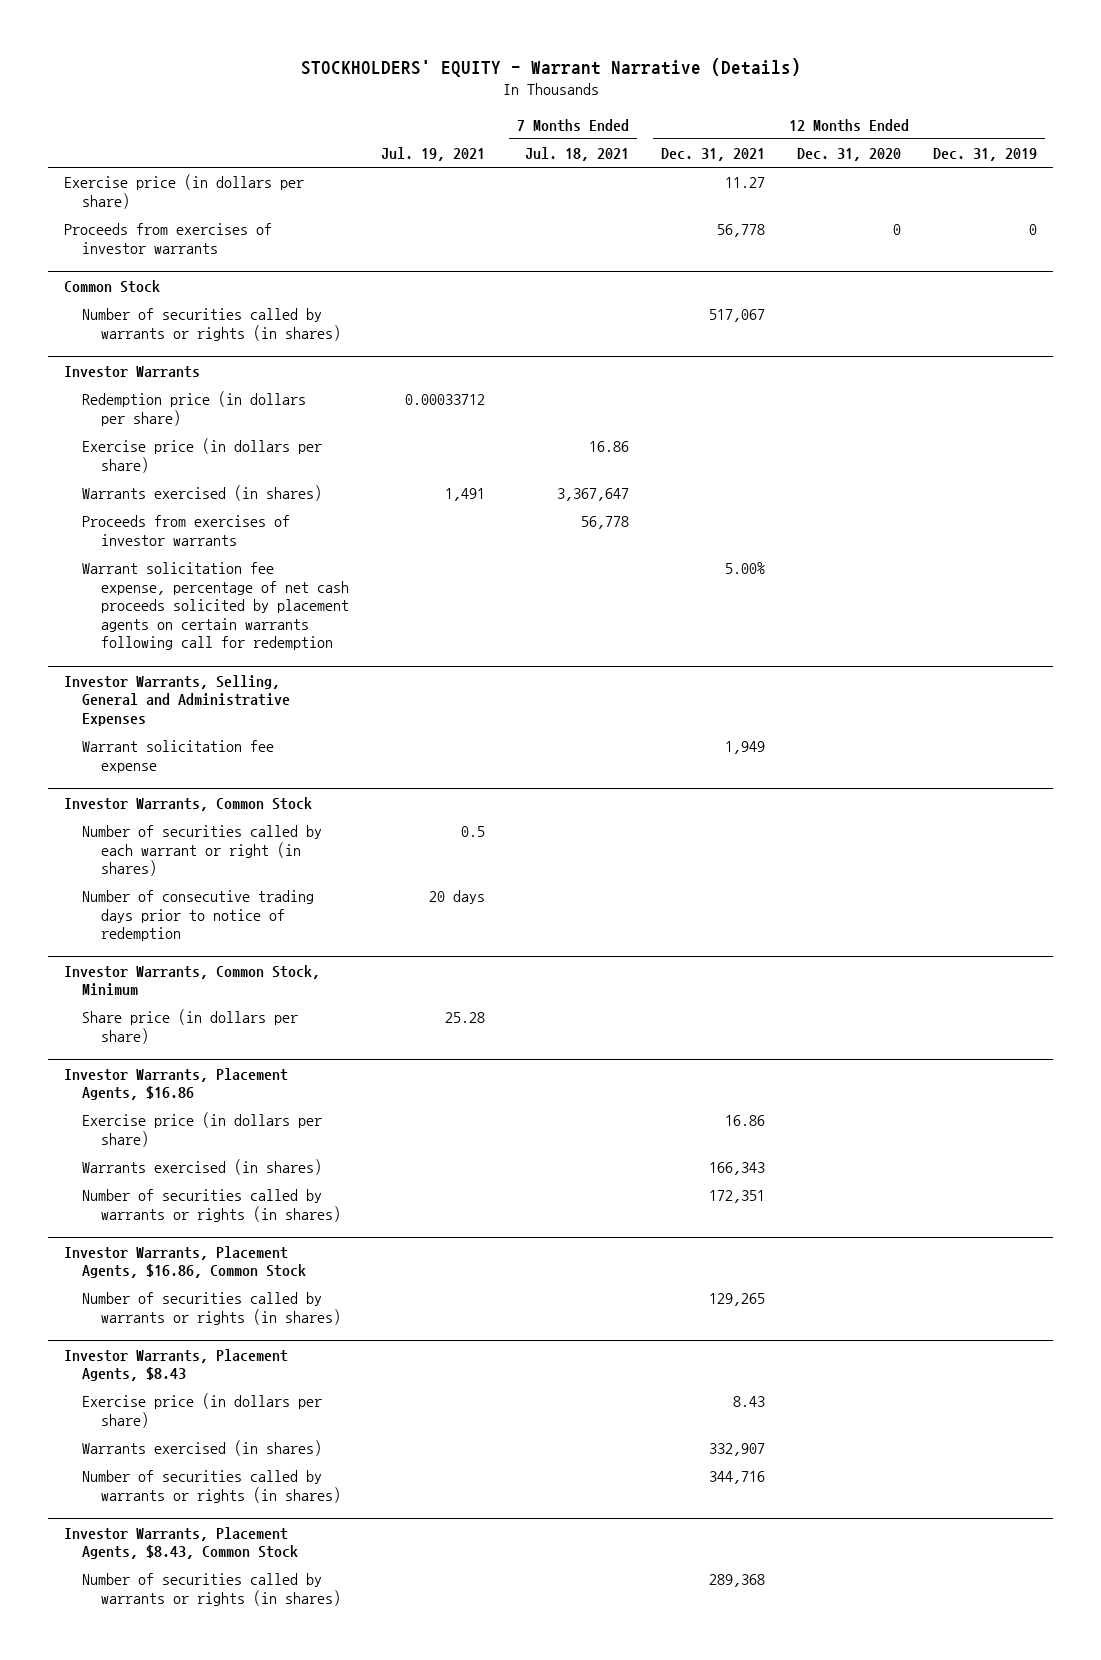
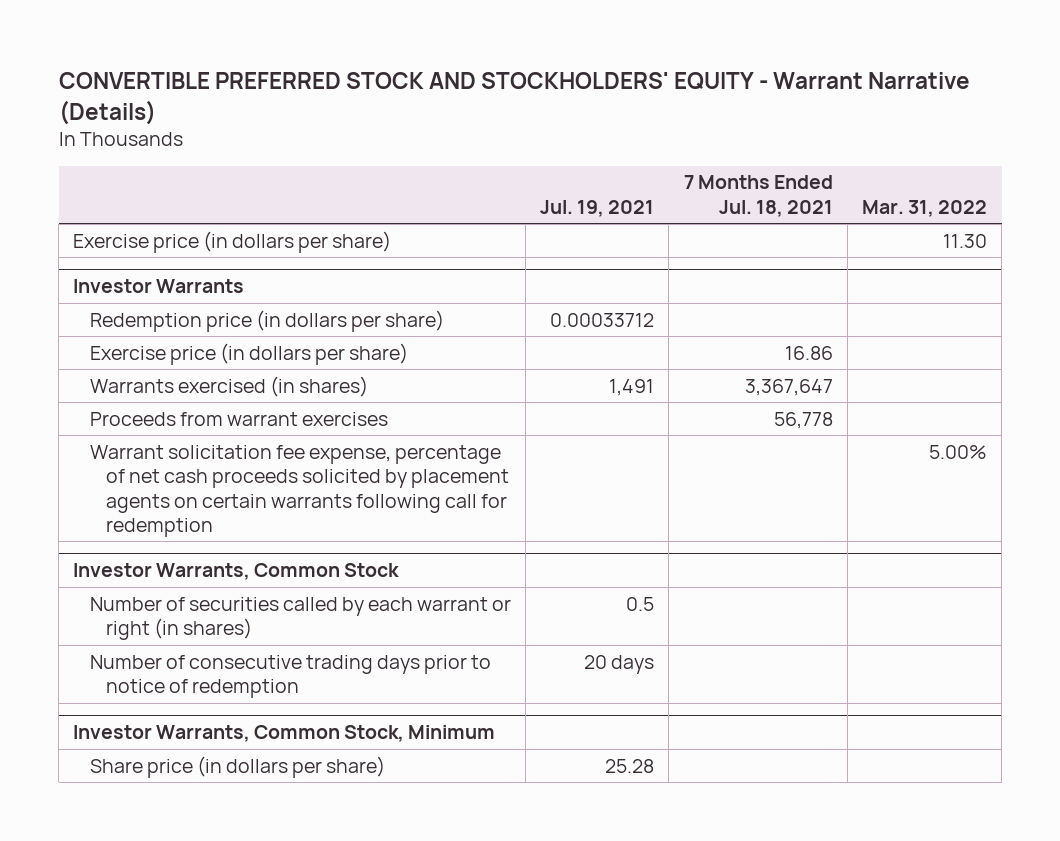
- STOCKHOLDERS' EQUITY - Warrant Narrative (Details)
+ CONVERTIBLE PREFERRED STOCK AND STOCKHOLDERS' EQUITY - Warrant Narrative (Details)
- | Jul. 19, 2021 | 7 Months Ended Jul. 18, 2021 | 12 Months Ended Dec. 31, 2021 | 12 Months Ended Dec. 31, 2020 | 12 Months Ended Dec. 31, 2019
+ | Jul. 19, 2021 | 7 Months Ended Jul. 18, 2021 | Mar. 31, 2022
- Proceeds from exercises of investor warrants | | | 56,778 | 0 | 0
- Common Stock
- Number of securities called by warrants or rights (in shares) | | | 517,067 | |
@ Investor Warrants
- Proceeds from exercises of investor warrants | | 56,778 | | |
+ Proceeds from warrant exercises | | 56,778 |
- Investor Warrants, Selling, General and Administrative Expenses
- Warrant solicitation fee expense | | | 1,949 | |
- Investor Warrants, Placement Agents, $16.86
- Exercise price (in dollars per share) | | | 16.86 | |
- Warrants exercised (in shares) | | | 166,343 | |
- Number of securities called by warrants or rights (in shares) | | | 172,351 | |
- Investor Warrants, Placement Agents, $16.86, Common Stock
- Number of securities called by warrants or rights (in shares) | | | 129,265 | |
- Investor Warrants, Placement Agents, $8.43
- Exercise price (in dollars per share) | | | 8.43 | |
- Warrants exercised (in shares) | | | 332,907 | |
- Number of securities called by warrants or rights (in shares) | | | 344,716 | |
- Investor Warrants, Placement Agents, $8.43, Common Stock
- Number of securities called by warrants or rights (in shares) | | | 289,368 | |

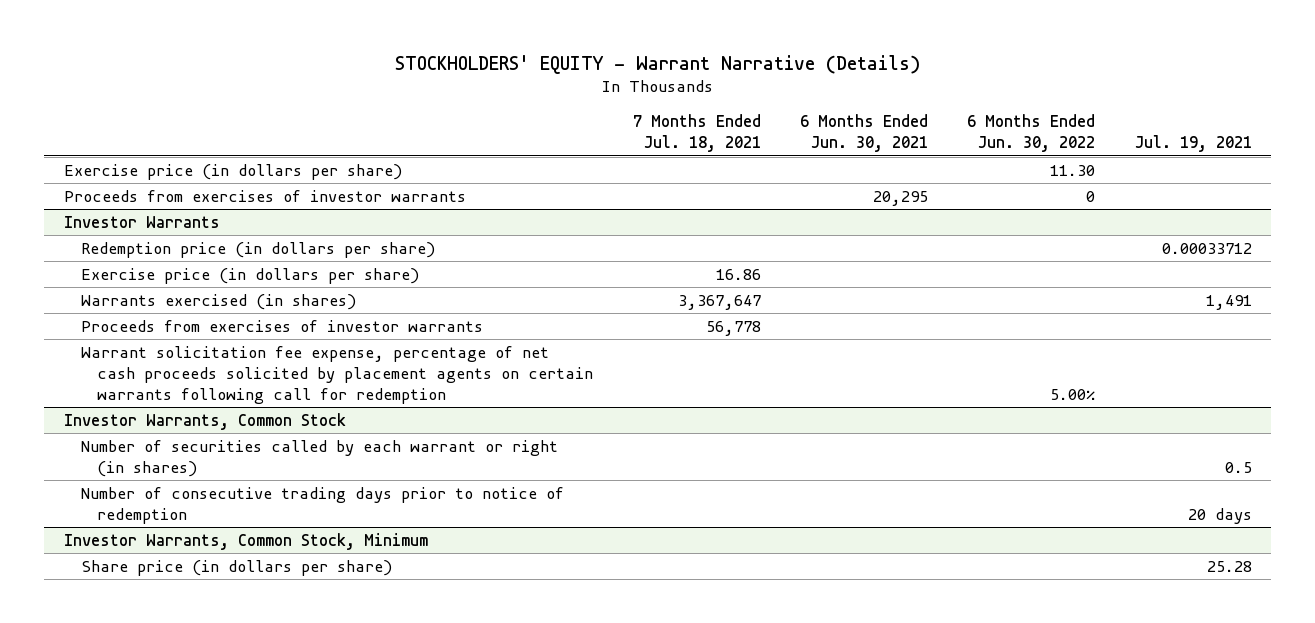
- CONVERTIBLE PREFERRED STOCK AND STOCKHOLDERS' EQUITY - Warrant Narrative (Details)
+ STOCKHOLDERS' EQUITY - Warrant Narrative (Details)
- | Jul. 19, 2021 | 7 Months Ended Jul. 18, 2021 | Mar. 31, 2022
+ | 7 Months Ended Jul. 18, 2021 | 6 Months Ended Jun. 30, 2021 | 6 Months Ended Jun. 30, 2022 | Jul. 19, 2021
+ Proceeds from exercises of investor warrants | | 20,295 | 0 |
@ Investor Warrants
- Proceeds from warrant exercises | | 56,778 |
+ Proceeds from exercises of investor warrants | 56,778 | | |

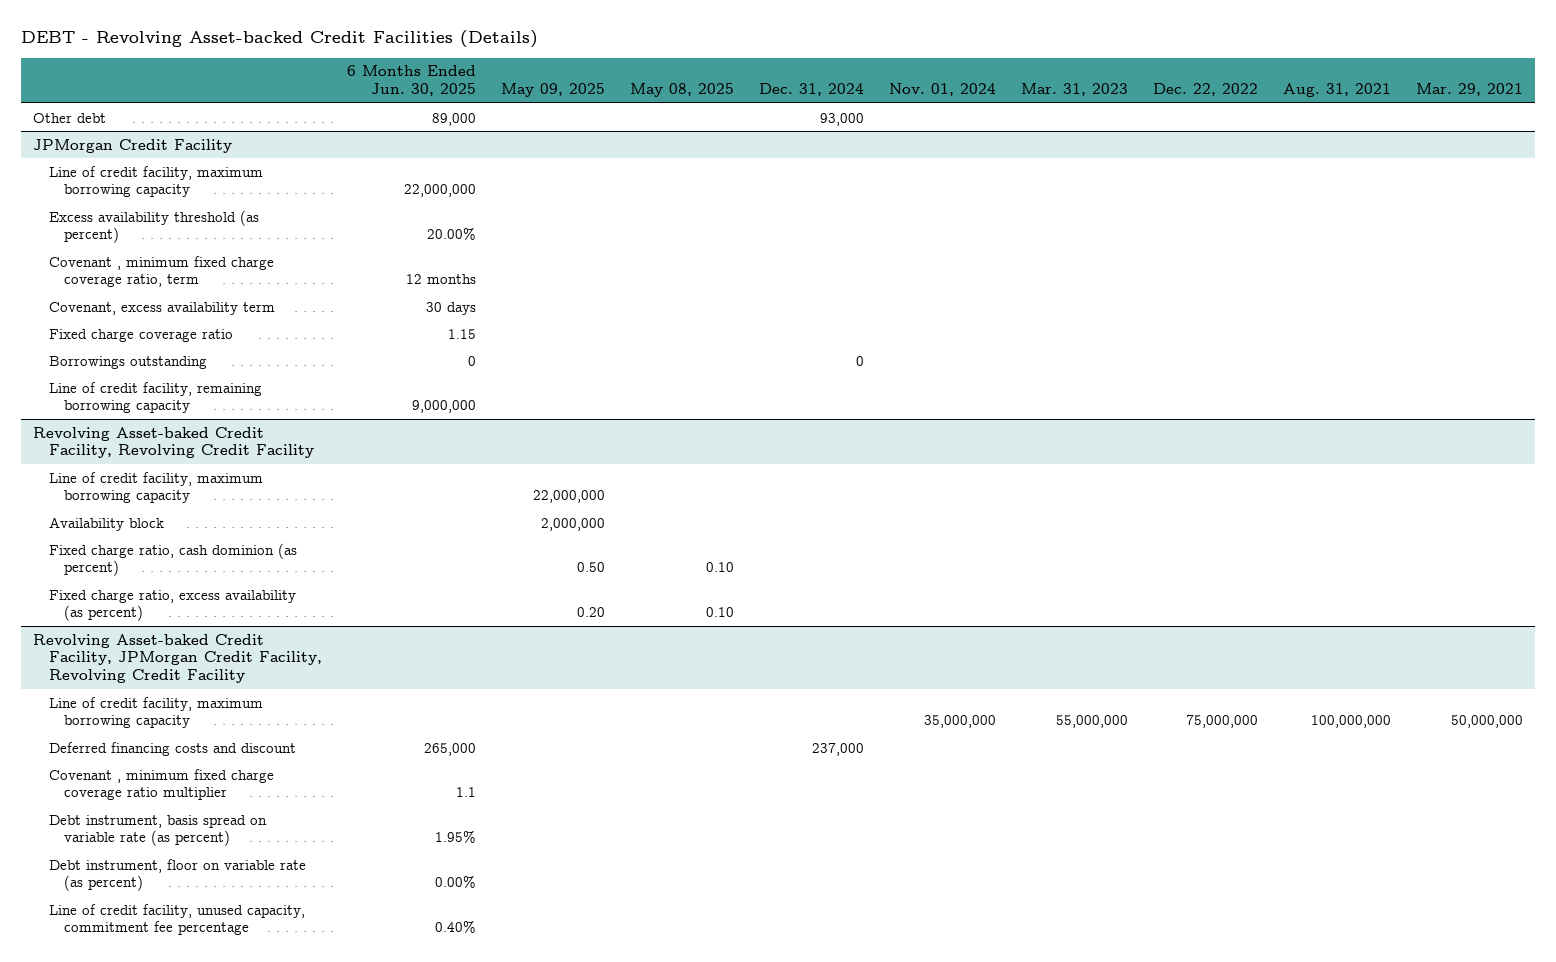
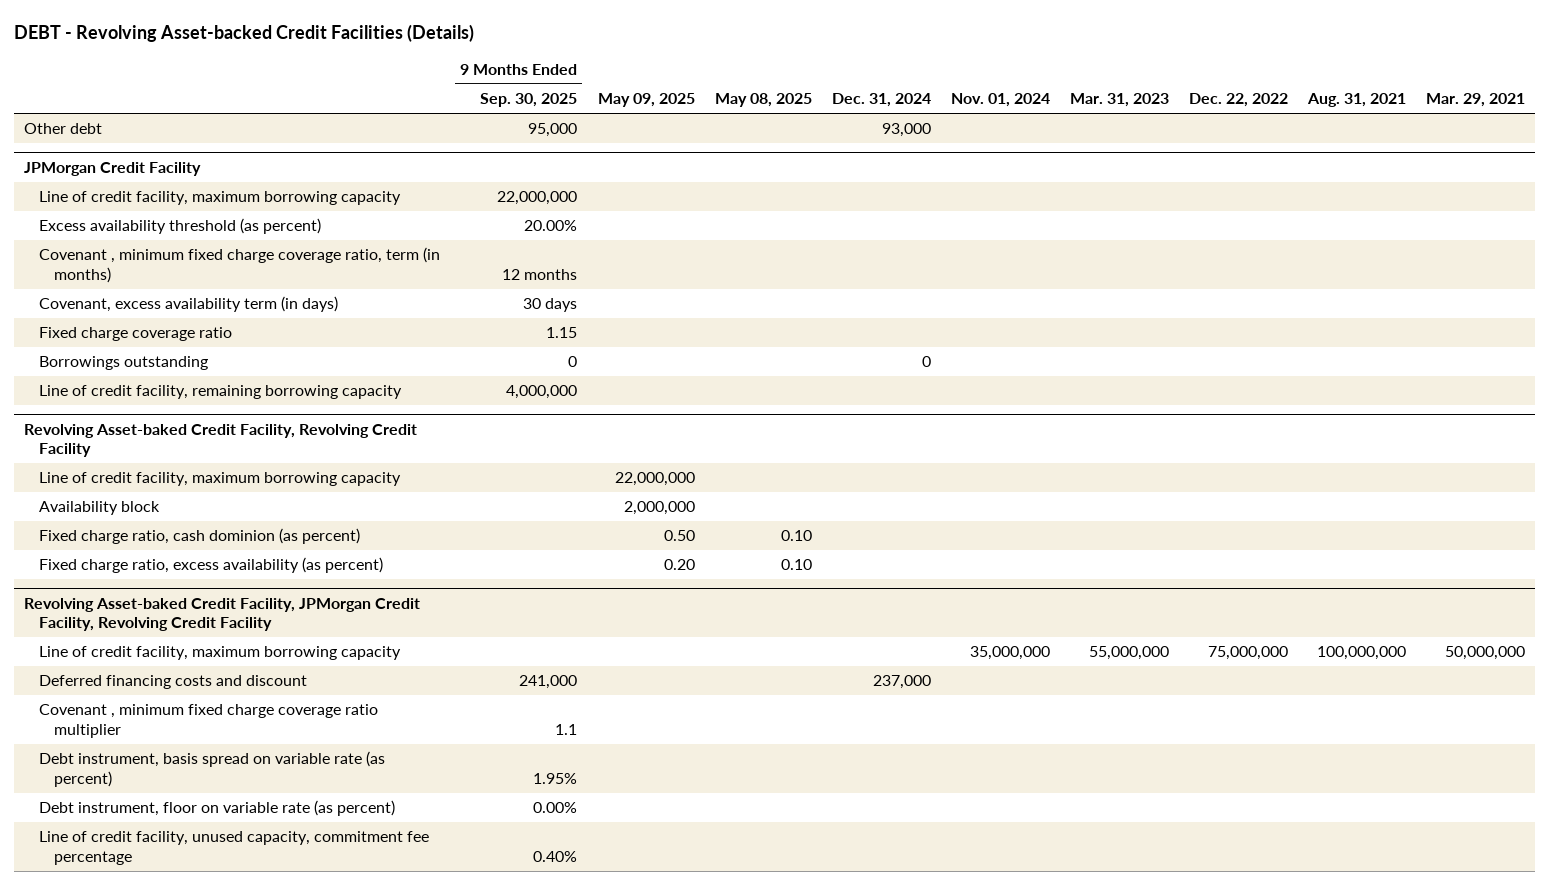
- | 6 Months Ended Jun. 30, 2025 | May 09, 2025 | May 08, 2025 | Dec. 31, 2024 | Nov. 01, 2024 | Mar. 31, 2023 | Dec. 22, 2022 | Aug. 31, 2021 | Mar. 29, 2021
+ | 9 Months Ended Sep. 30, 2025 | May 09, 2025 | May 08, 2025 | Dec. 31, 2024 | Nov. 01, 2024 | Mar. 31, 2023 | Dec. 22, 2022 | Aug. 31, 2021 | Mar. 29, 2021
@ JPMorgan Credit Facility
- Covenant , minimum fixed charge coverage ratio, term | 12 months | | | | | | | |
- Covenant, excess availability term | 30 days | | | | | | | |
+ Covenant , minimum fixed charge coverage ratio, term (in months) | 12 months | | | | | | | |
+ Covenant, excess availability term (in days) | 30 days | | | | | | | |

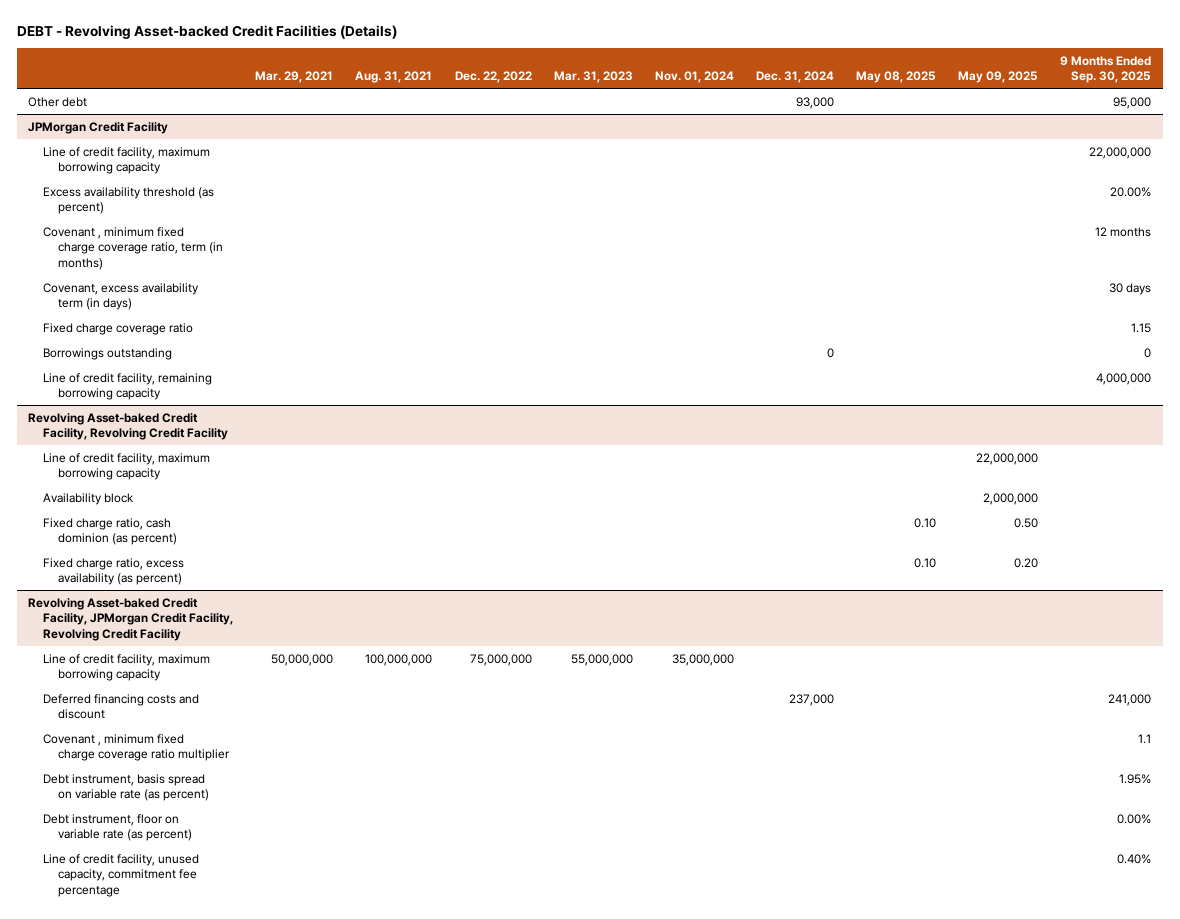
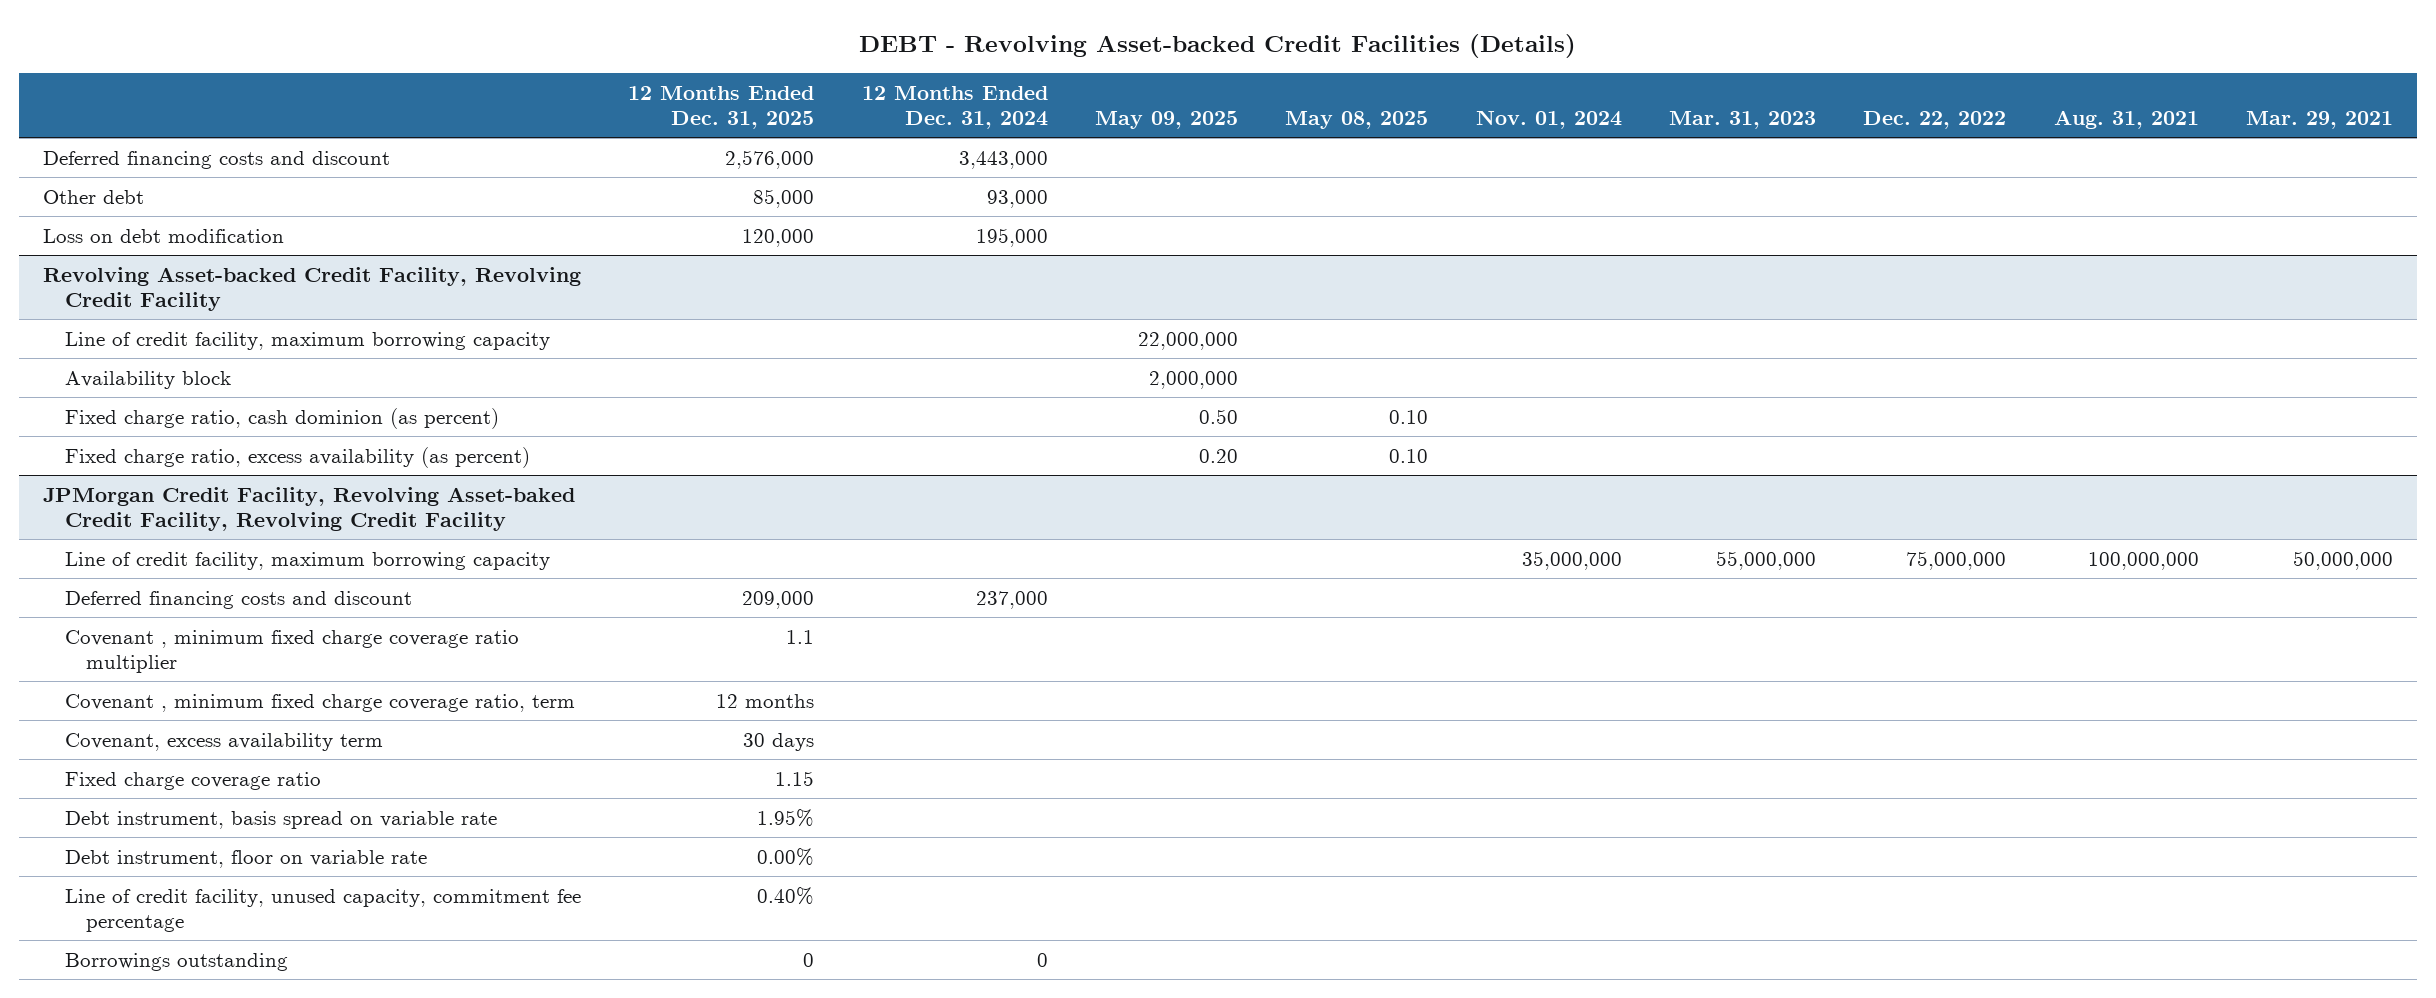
- | Mar. 29, 2021 | Aug. 31, 2021 | Dec. 22, 2022 | Mar. 31, 2023 | Nov. 01, 2024 | Dec. 31, 2024 | May 08, 2025 | May 09, 2025 | 9 Months Ended Sep. 30, 2025
+ | 12 Months Ended Dec. 31, 2025 | 12 Months Ended Dec. 31, 2024 | May 09, 2025 | May 08, 2025 | Nov. 01, 2024 | Mar. 31, 2023 | Dec. 22, 2022 | Aug. 31, 2021 | Mar. 29, 2021
+ Deferred financing costs and discount | 2,576,000 | 3,443,000 | | | | | | |
- JPMorgan Credit Facility
- Line of credit facility, maximum borrowing capacity | | | | | | | | | 22,000,000
- Excess availability threshold (as percent) | | | | | | | | | 20.00%
- Covenant , minimum fixed charge coverage ratio, term (in months) | | | | | | | | | 12 months
- Covenant, excess availability term (in days) | | | | | | | | | 30 days
- Fixed charge coverage ratio | | | | | | | | | 1.15
- Borrowings outstanding | | | | | | 0 | | | 0
- Line of credit facility, remaining borrowing capacity | | | | | | | | | 4,000,000
- Revolving Asset-baked Credit Facility, Revolving Credit Facility
+ Loss on debt modification | 120,000 | 195,000 | | | | | | |
+ Revolving Asset-backed Credit Facility, Revolving Credit Facility
- Revolving Asset-baked Credit Facility, JPMorgan Credit Facility, Revolving Credit Facility
+ JPMorgan Credit Facility, Revolving Asset-baked Credit Facility, Revolving Credit Facility
- Debt instrument, basis spread on variable rate (as percent) | | | | | | | | | 1.95%
- Debt instrument, floor on variable rate (as percent) | | | | | | | | | 0.00%
+ Covenant , minimum fixed charge coverage ratio, term | 12 months | | | | | | | |
+ Covenant, excess availability term | 30 days | | | | | | | |
+ Fixed charge coverage ratio | 1.15 | | | | | | | |
+ Debt instrument, basis spread on variable rate | 1.95% | | | | | | | |
+ Debt instrument, floor on variable rate | 0.00% | | | | | | | |
+ Borrowings outstanding | 0 | 0 | | | | | | |

